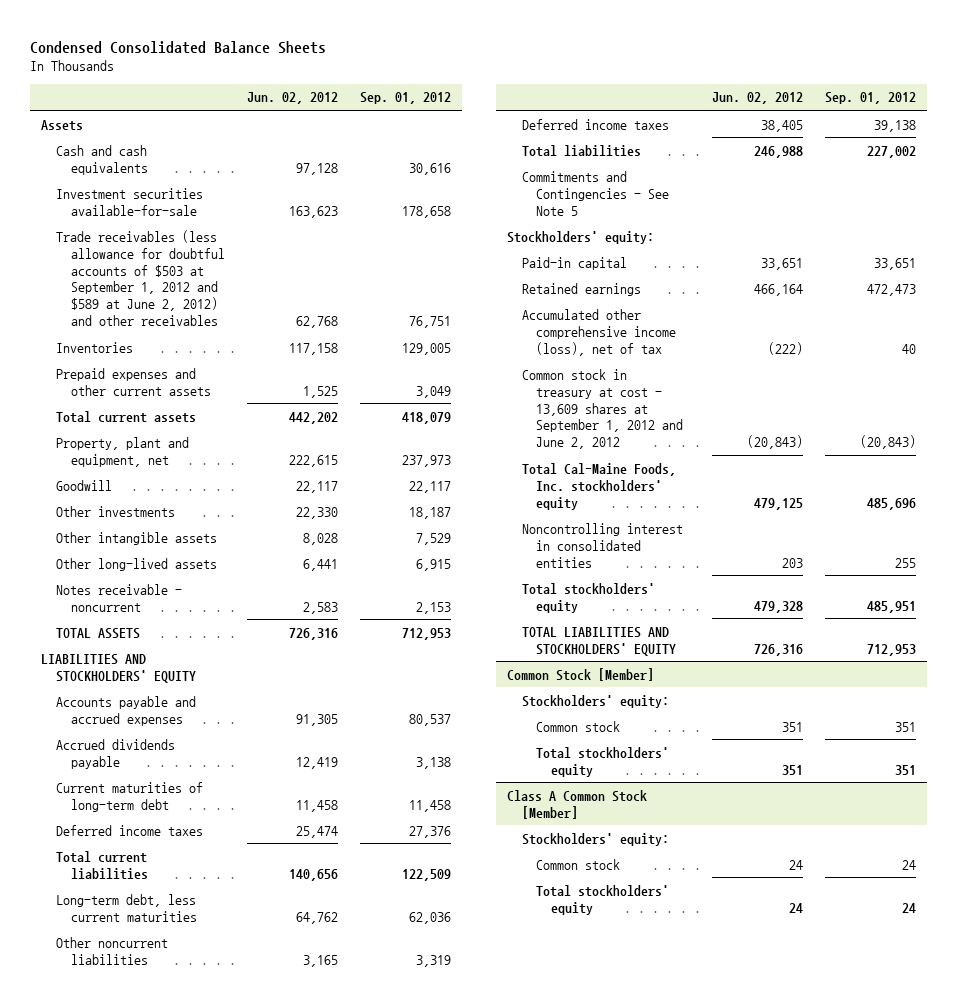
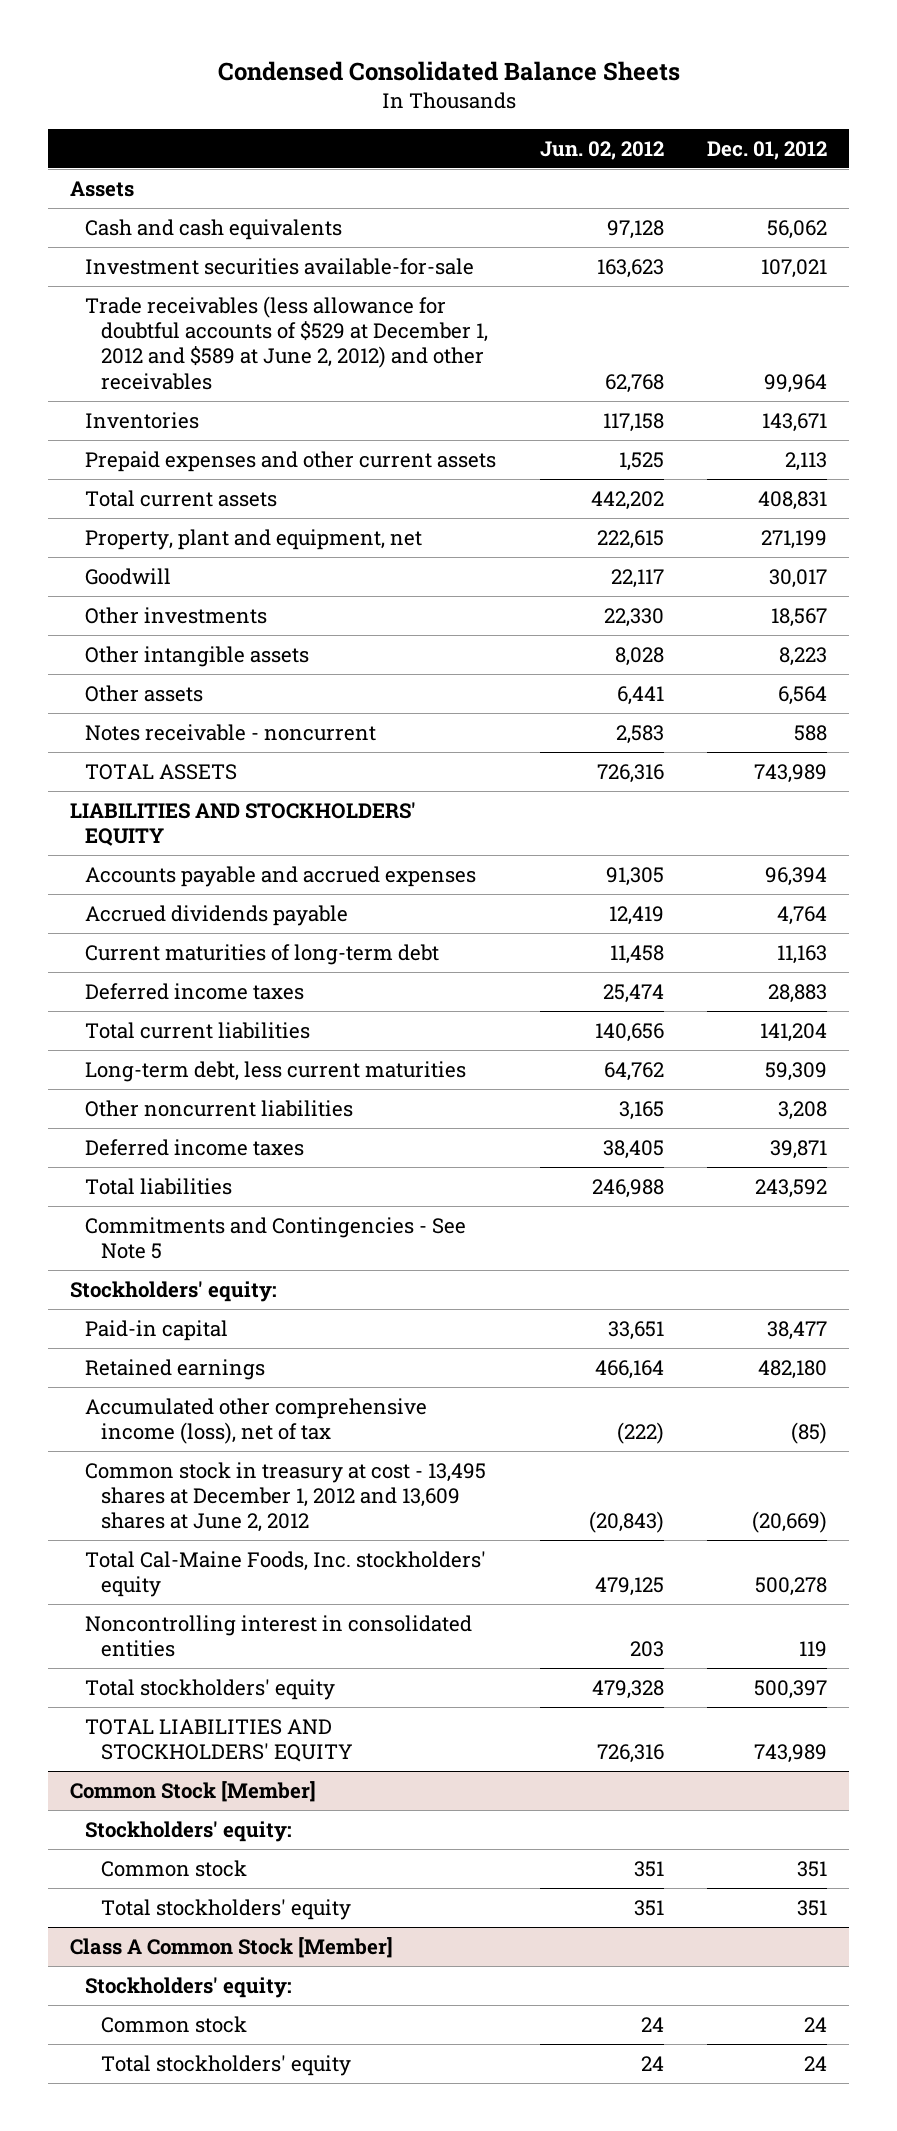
- | Jun. 02, 2012 | Sep. 01, 2012
+ | Jun. 02, 2012 | Dec. 01, 2012
- Trade receivables (less allowance for doubtful accounts of $503 at September 1, 2012 and $589 at June 2, 2012) and other receivables | 62,768 | 76,751
+ Trade receivables (less allowance for doubtful accounts of $529 at December 1, 2012 and $589 at June 2, 2012) and other receivables | 62,768 | 99,964
- Other long-lived assets | 6,441 | 6,915
+ Other assets | 6,441 | 6,564
- Common stock in treasury at cost - 13,609 shares at September 1, 2012 and June 2, 2012 | (20,843) | (20,843)
+ Common stock in treasury at cost - 13,495 shares at December 1, 2012 and 13,609 shares at June 2, 2012 | (20,843) | (20,669)

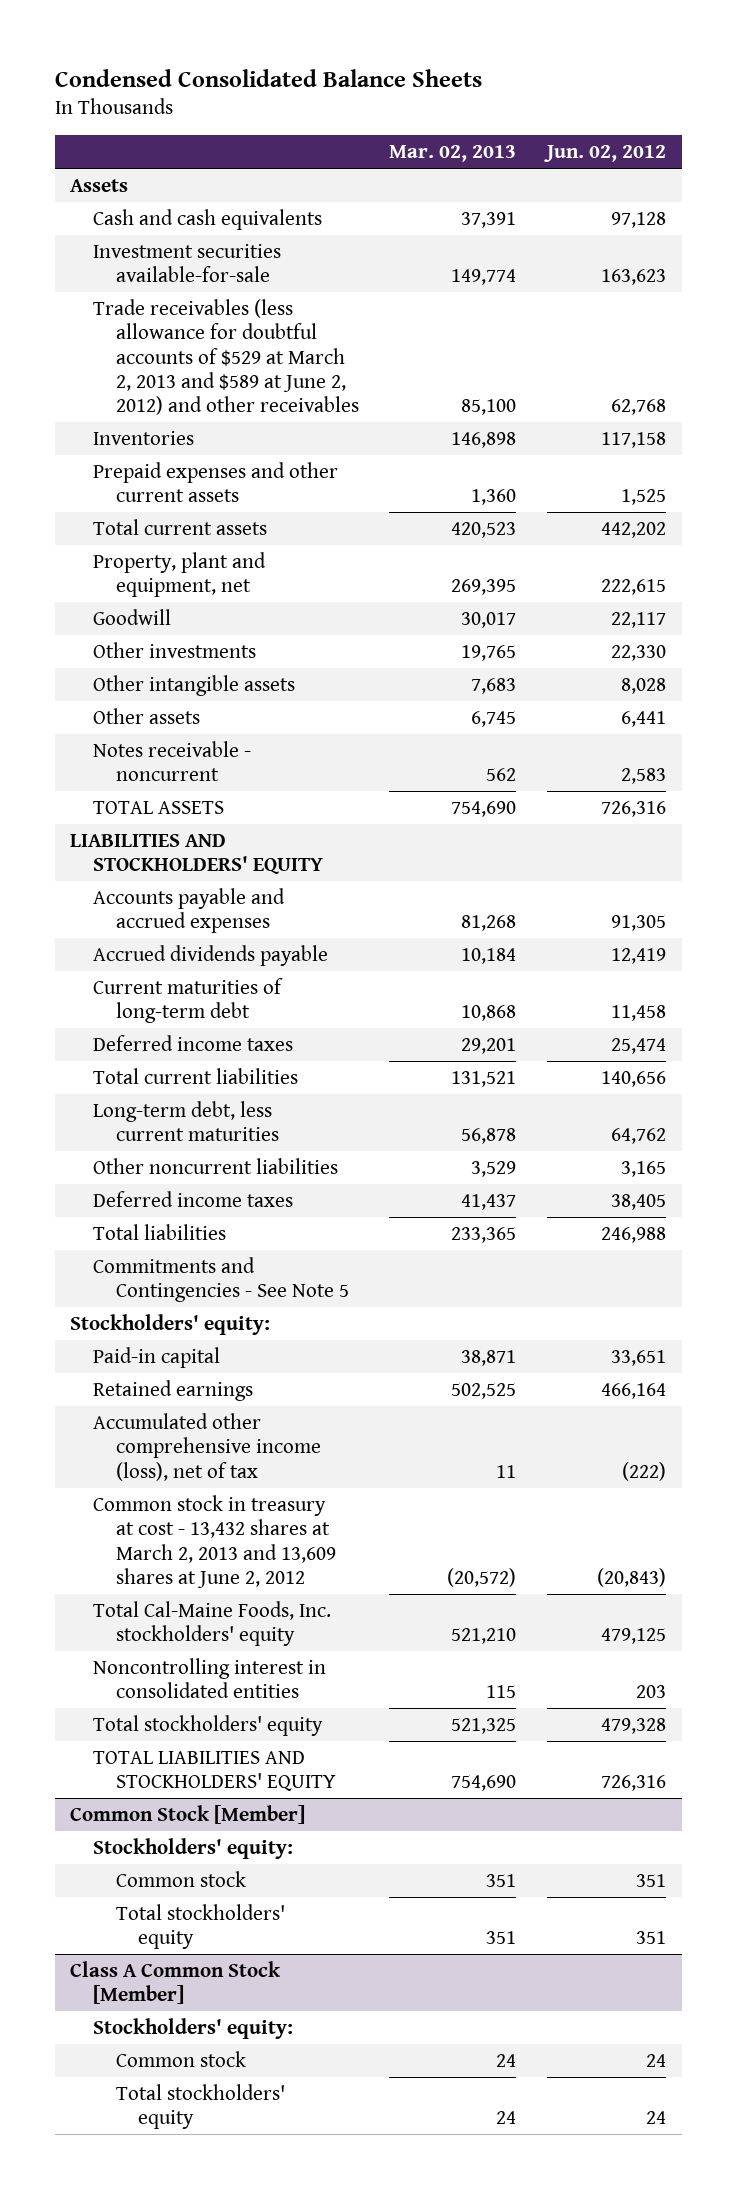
- | Jun. 02, 2012 | Dec. 01, 2012
+ | Mar. 02, 2013 | Jun. 02, 2012
- Trade receivables (less allowance for doubtful accounts of $529 at December 1, 2012 and $589 at June 2, 2012) and other receivables | 62,768 | 99,964
+ Trade receivables (less allowance for doubtful accounts of $529 at March 2, 2013 and $589 at June 2, 2012) and other receivables | 85,100 | 62,768
- Common stock in treasury at cost - 13,495 shares at December 1, 2012 and 13,609 shares at June 2, 2012 | (20,843) | (20,669)
+ Common stock in treasury at cost - 13,432 shares at March 2, 2013 and 13,609 shares at June 2, 2012 | (20,572) | (20,843)

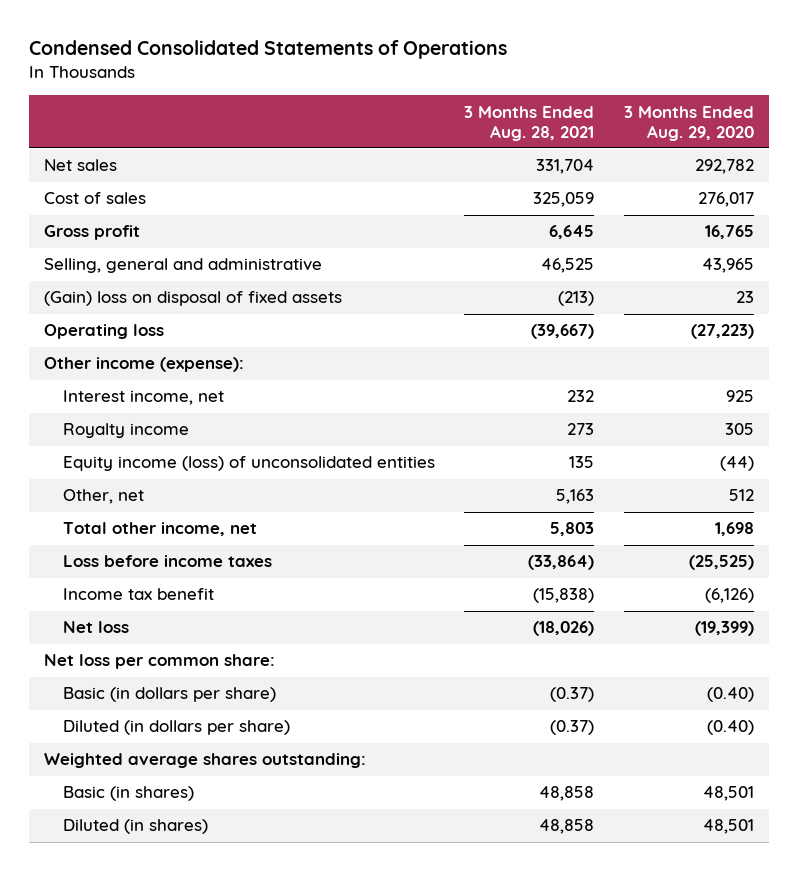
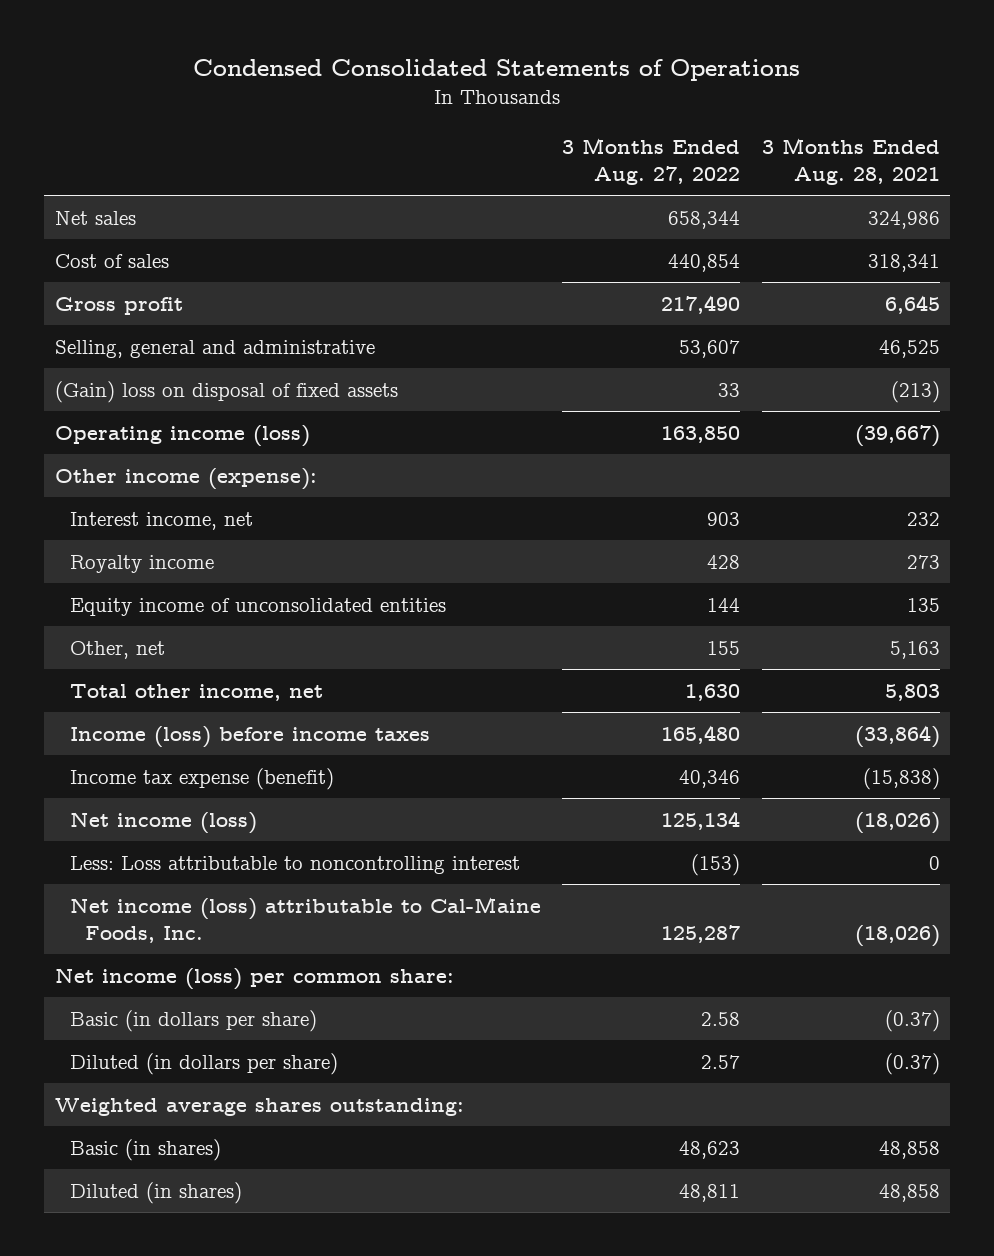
- | 3 Months Ended Aug. 28, 2021 | 3 Months Ended Aug. 29, 2020
+ | 3 Months Ended Aug. 27, 2022 | 3 Months Ended Aug. 28, 2021
- Net sales | 331,704 | 292,782
- Cost of sales | 325,059 | 276,017
+ Net sales | 658,344 | 324,986
+ Cost of sales | 440,854 | 318,341
- Operating loss | (39,667) | (27,223)
+ Operating income (loss) | 163,850 | (39,667)
- Equity income (loss) of unconsolidated entities | 135 | (44)
+ Equity income of unconsolidated entities | 144 | 135
- Loss before income taxes | (33,864) | (25,525)
- Income tax benefit | (15,838) | (6,126)
- Net loss | (18,026) | (19,399)
- Net loss per common share:
+ Income (loss) before income taxes | 165,480 | (33,864)
+ Income tax expense (benefit) | 40,346 | (15,838)
+ Net income (loss) | 125,134 | (18,026)
+ Less: Loss attributable to noncontrolling interest | (153) | 0
+ Net income (loss) attributable to Cal-Maine Foods, Inc. | 125,287 | (18,026)
+ Net income (loss) per common share:

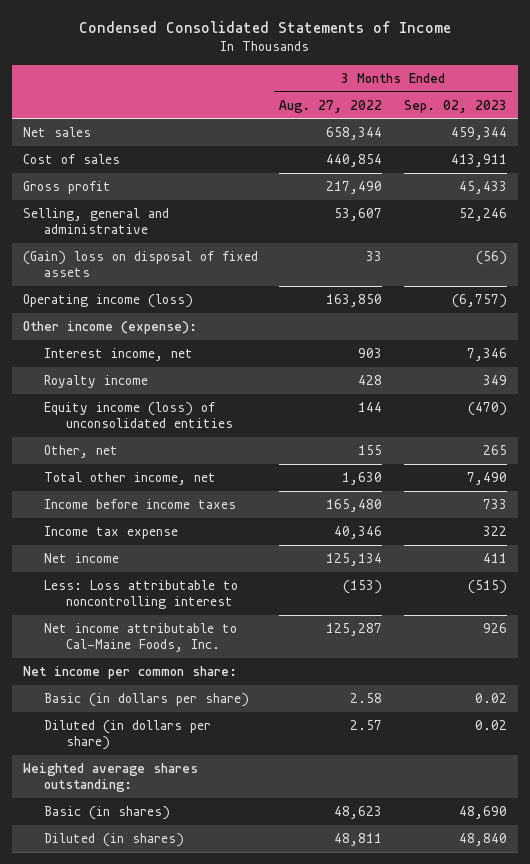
- Condensed Consolidated Statements of Operations
+ Condensed Consolidated Statements of Income
- | 3 Months Ended Aug. 27, 2022 | 3 Months Ended Aug. 28, 2021
+ | 3 Months Ended Aug. 27, 2022 | 3 Months Ended Sep. 02, 2023
- Equity income of unconsolidated entities | 144 | 135
+ Equity income (loss) of unconsolidated entities | 144 | (470)
- Income (loss) before income taxes | 165,480 | (33,864)
- Income tax expense (benefit) | 40,346 | (15,838)
- Net income (loss) | 125,134 | (18,026)
+ Income before income taxes | 165,480 | 733
+ Income tax expense | 40,346 | 322
+ Net income | 125,134 | 411
- Net income (loss) attributable to Cal-Maine Foods, Inc. | 125,287 | (18,026)
- Net income (loss) per common share:
+ Net income attributable to Cal-Maine Foods, Inc. | 125,287 | 926
+ Net income per common share:

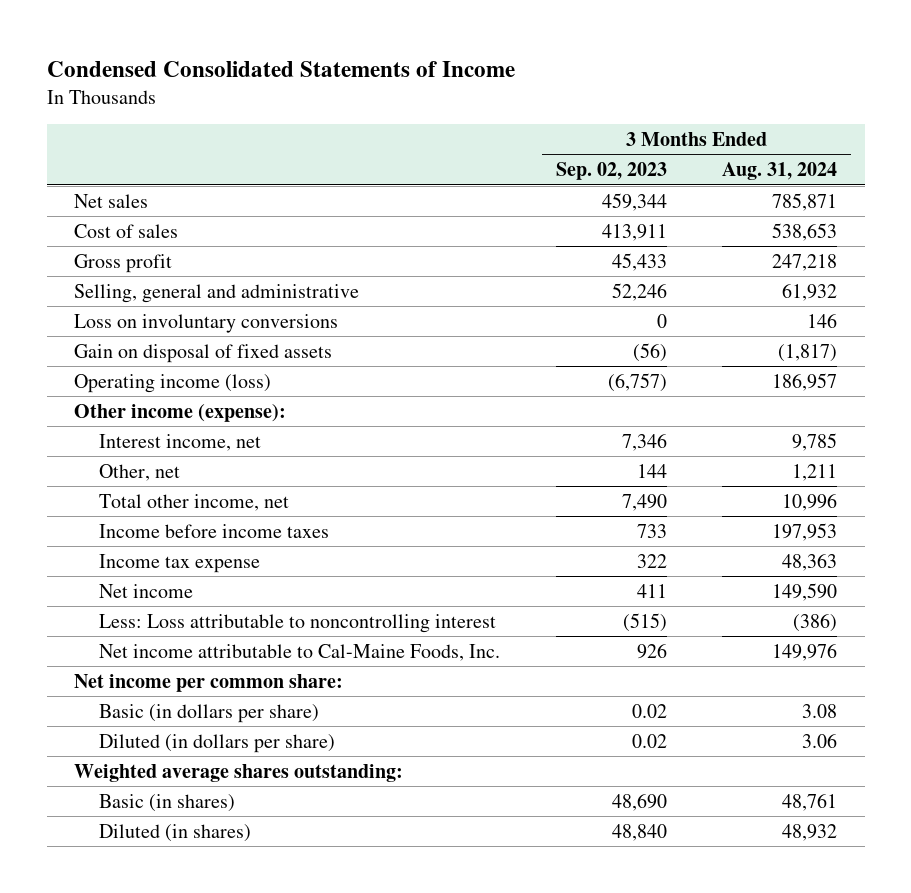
- | 3 Months Ended Aug. 27, 2022 | 3 Months Ended Sep. 02, 2023
+ | 3 Months Ended Sep. 02, 2023 | 3 Months Ended Aug. 31, 2024
- (Gain) loss on disposal of fixed assets | 33 | (56)
+ Loss on involuntary conversions | 0 | 146
+ Gain on disposal of fixed assets | (56) | (1,817)
- Royalty income | 428 | 349
- Equity income (loss) of unconsolidated entities | 144 | (470)
- Other, net | 155 | 265
+ Other, net | 144 | 1,211

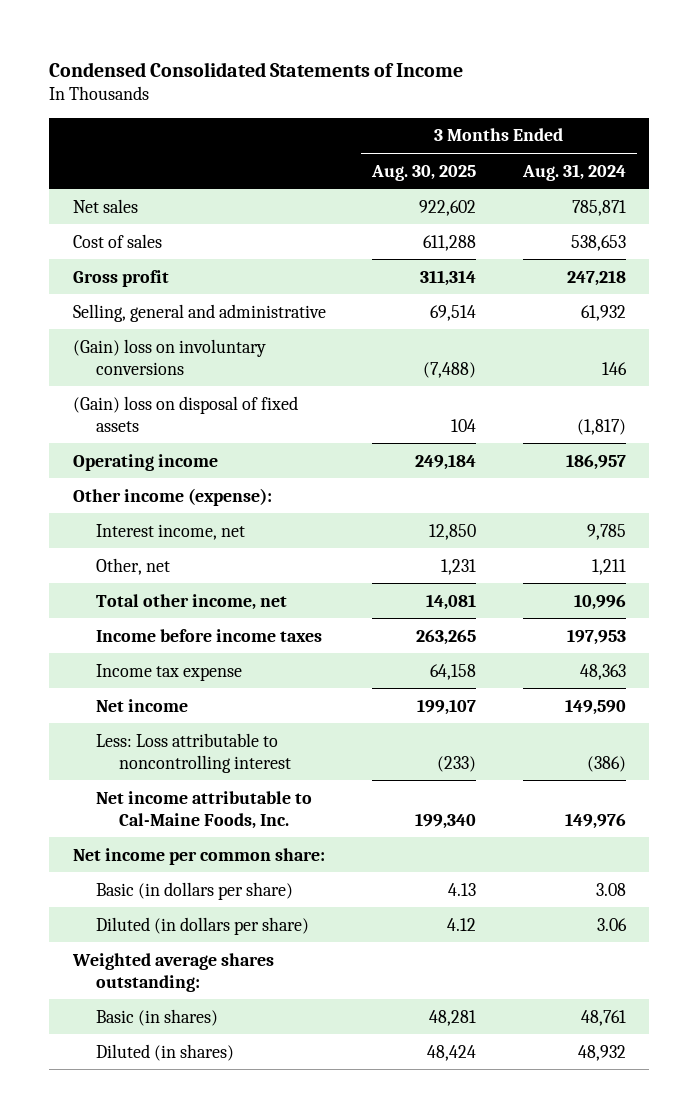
- | 3 Months Ended Sep. 02, 2023 | 3 Months Ended Aug. 31, 2024
+ | 3 Months Ended Aug. 30, 2025 | 3 Months Ended Aug. 31, 2024
- Loss on involuntary conversions | 0 | 146
- Gain on disposal of fixed assets | (56) | (1,817)
- Operating income (loss) | (6,757) | 186,957
+ (Gain) loss on involuntary conversions | (7,488) | 146
+ (Gain) loss on disposal of fixed assets | 104 | (1,817)
+ Operating income | 249,184 | 186,957

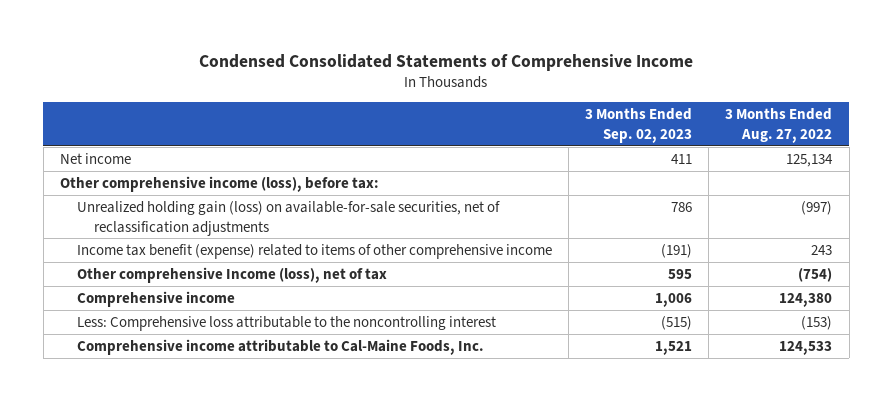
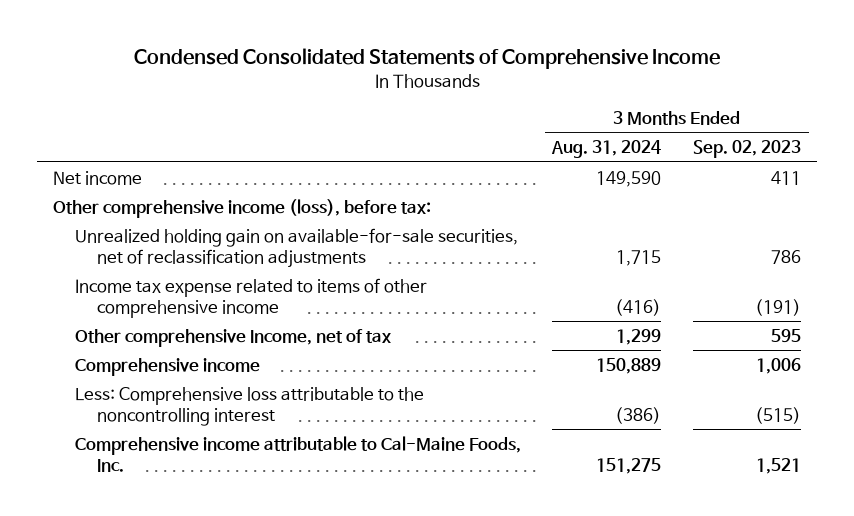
- | 3 Months Ended Sep. 02, 2023 | 3 Months Ended Aug. 27, 2022
+ | 3 Months Ended Aug. 31, 2024 | 3 Months Ended Sep. 02, 2023
- Unrealized holding gain (loss) on available-for-sale securities, net of reclassification adjustments | 786 | (997)
- Income tax benefit (expense) related to items of other comprehensive income | (191) | 243
- Other comprehensive Income (loss), net of tax | 595 | (754)
+ Unrealized holding gain on available-for-sale securities, net of reclassification adjustments | 1,715 | 786
+ Income tax expense related to items of other comprehensive income | (416) | (191)
+ Other comprehensive Income, net of tax | 1,299 | 595

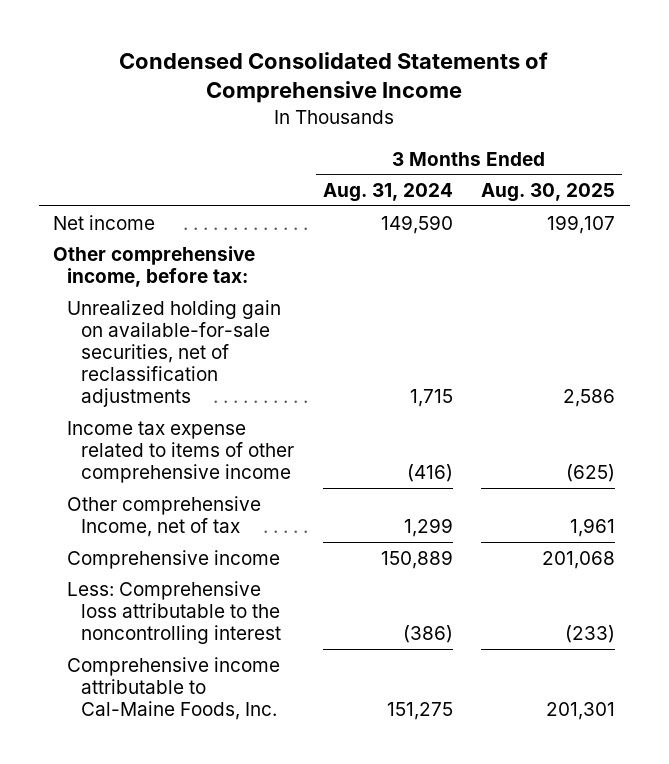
- | 3 Months Ended Aug. 31, 2024 | 3 Months Ended Sep. 02, 2023
+ | 3 Months Ended Aug. 31, 2024 | 3 Months Ended Aug. 30, 2025
- Other comprehensive income (loss), before tax:
+ Other comprehensive income, before tax:

